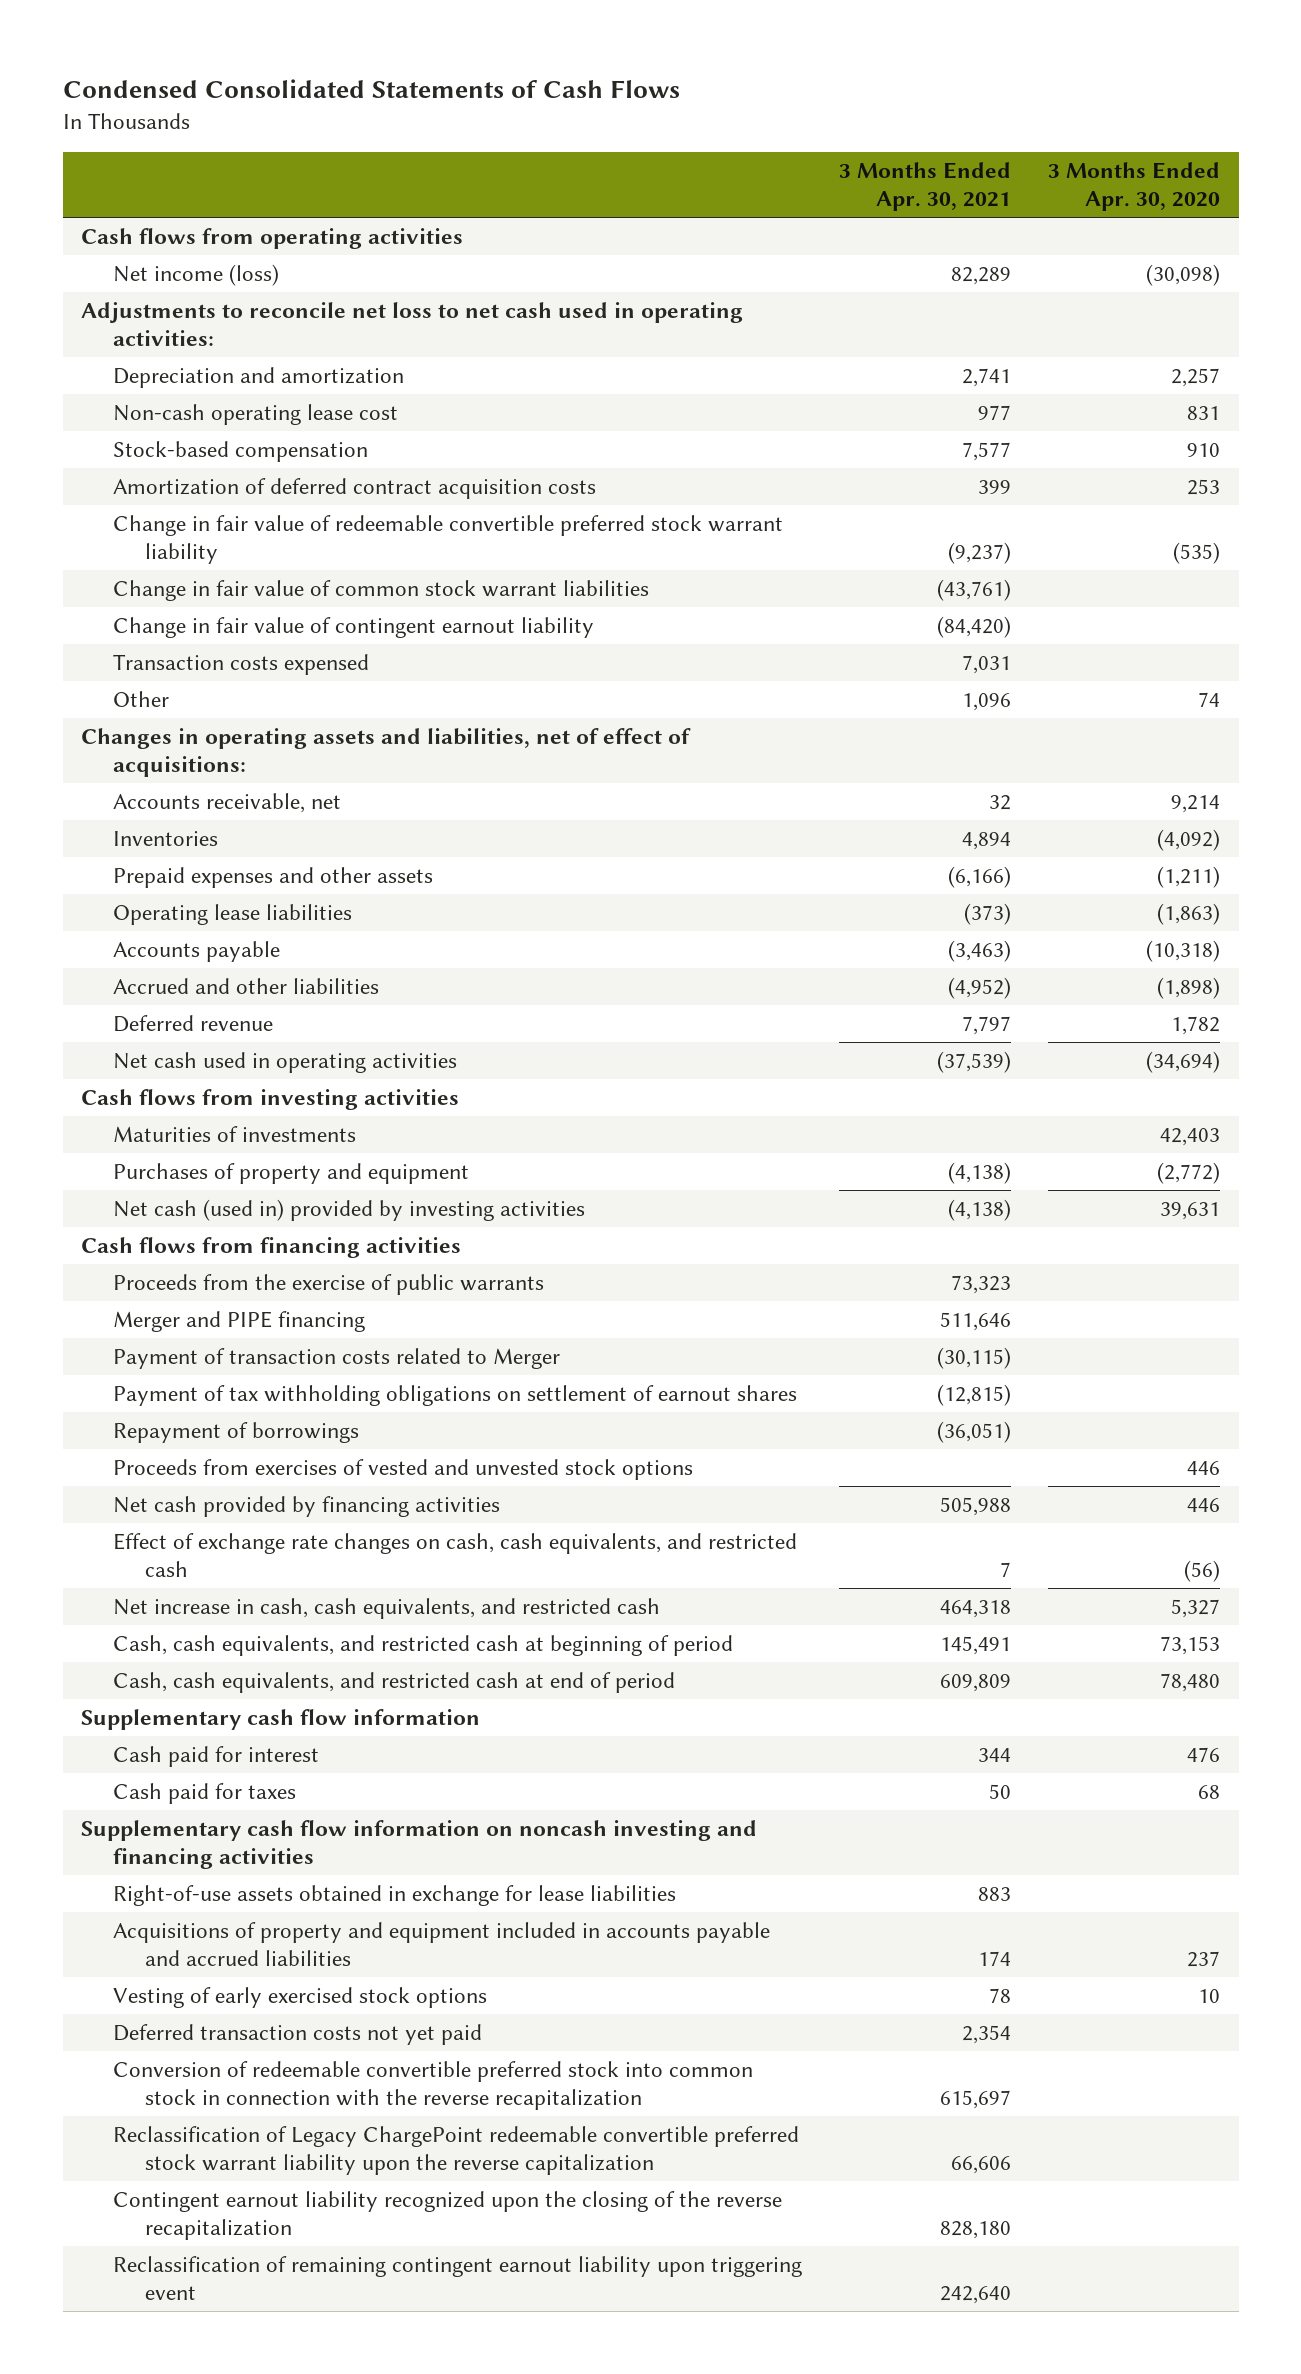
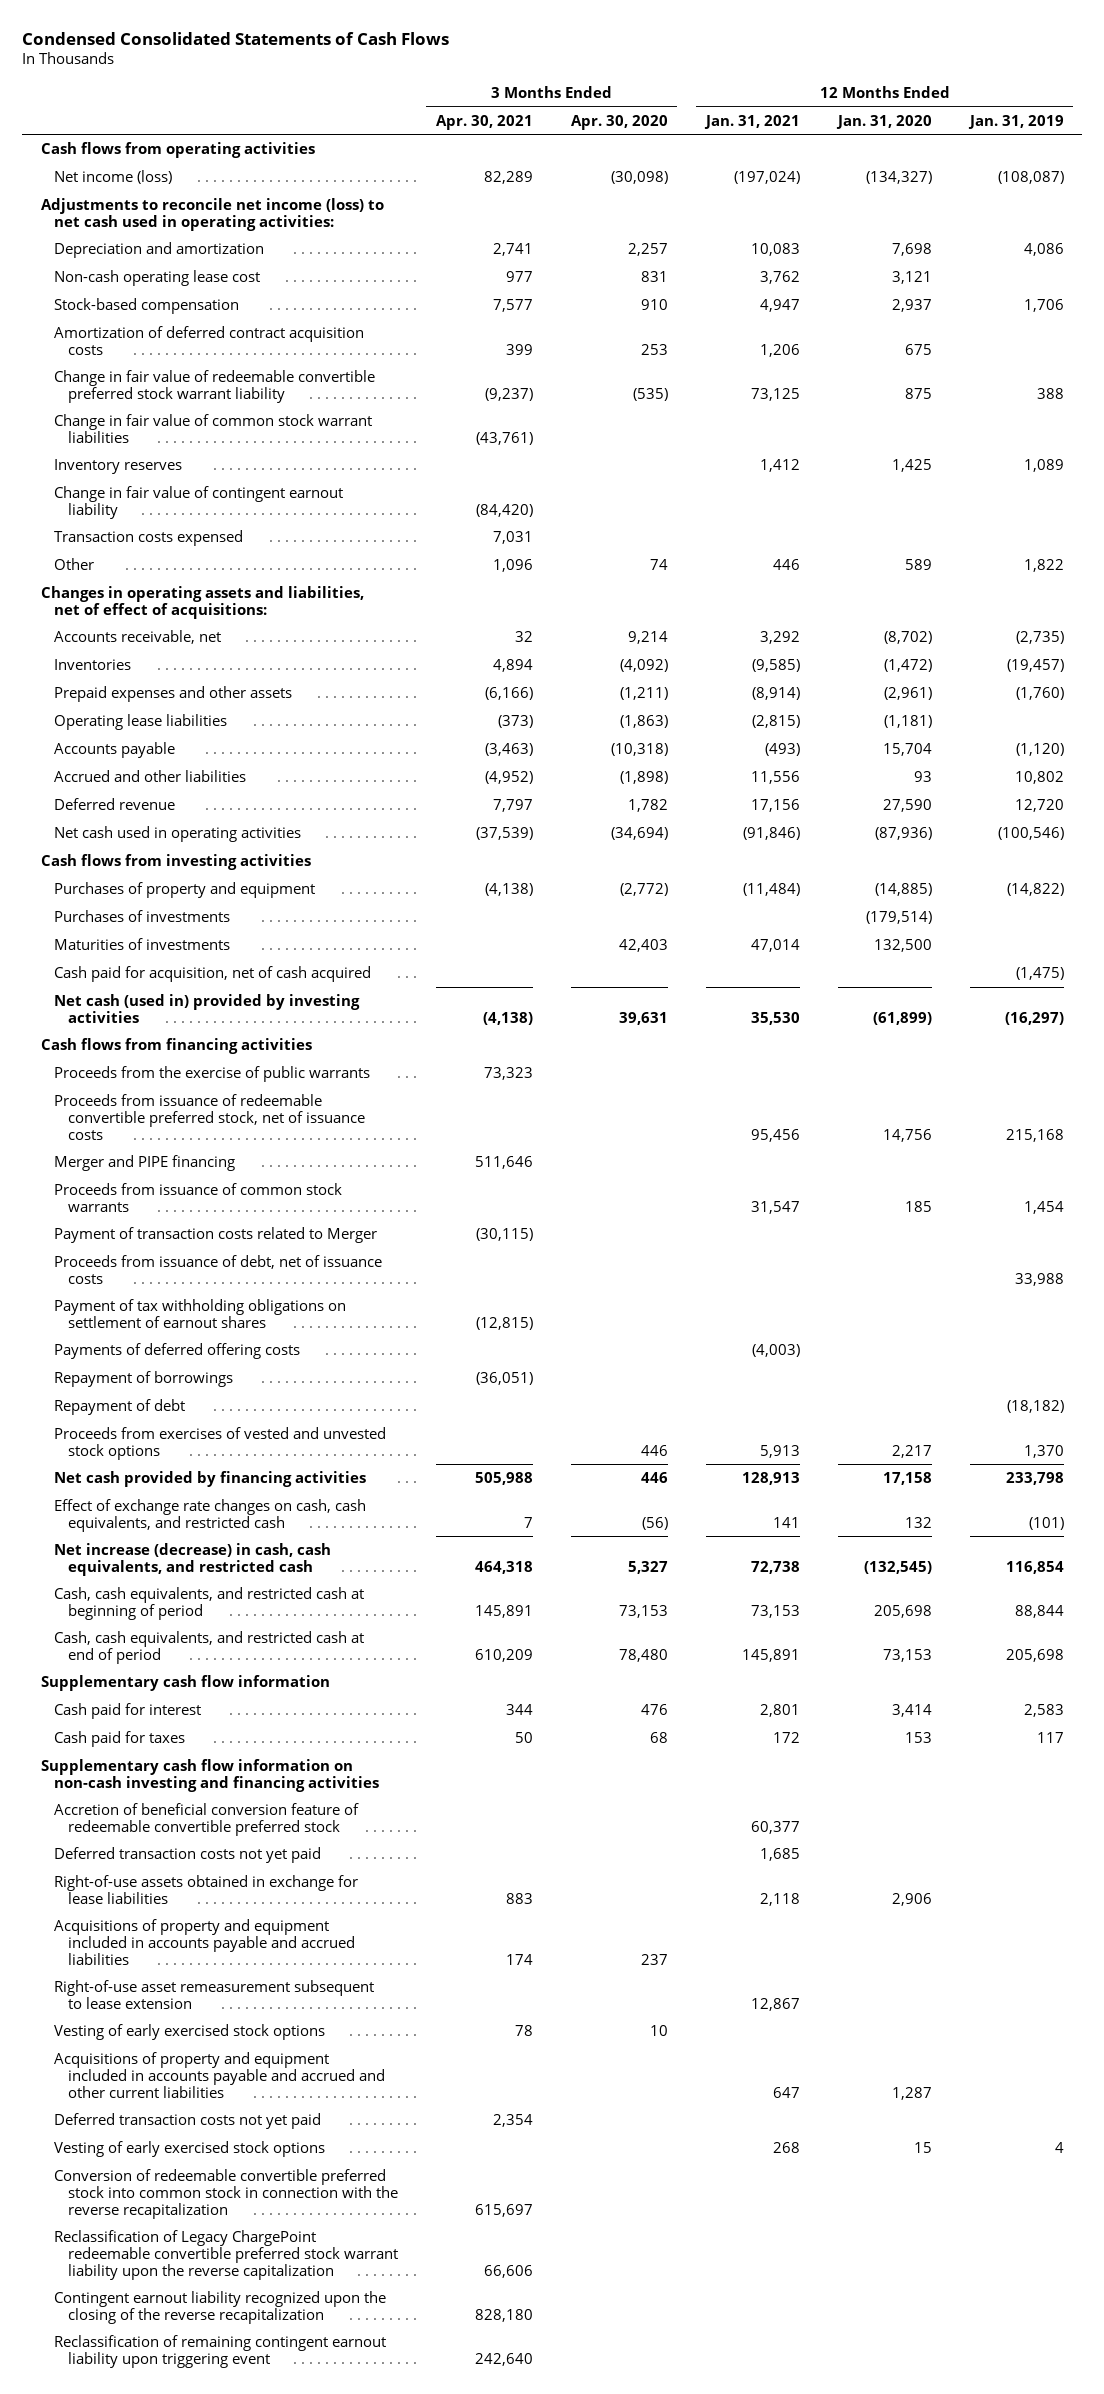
- | 3 Months Ended Apr. 30, 2021 | 3 Months Ended Apr. 30, 2020
+ | 3 Months Ended Apr. 30, 2021 | 3 Months Ended Apr. 30, 2020 | 12 Months Ended Jan. 31, 2021 | 12 Months Ended Jan. 31, 2020 | 12 Months Ended Jan. 31, 2019
- Adjustments to reconcile net loss to net cash used in operating activities:
+ Adjustments to reconcile net income (loss) to net cash used in operating activities:
+ Inventory reserves | | | 1,412 | 1,425 | 1,089
+ Purchases of investments | | | | (179,514) |
moved down: Maturities of investments | | 42,403 | 47,014 | 132,500 |
+ Cash paid for acquisition, net of cash acquired | | | | | (1,475)
+ Proceeds from issuance of redeemable convertible preferred stock, net of issuance costs | | | 95,456 | 14,756 | 215,168
+ Proceeds from issuance of common stock warrants | | | 31,547 | 185 | 1,454
+ Proceeds from issuance of debt, net of issuance costs | | | | | 33,988
+ Payments of deferred offering costs | | | (4,003) | |
+ Repayment of debt | | | | | (18,182)
- Net increase in cash, cash equivalents, and restricted cash | 464,318 | 5,327
- Cash, cash equivalents, and restricted cash at beginning of period | 145,491 | 73,153
- Cash, cash equivalents, and restricted cash at end of period | 609,809 | 78,480
+ Net increase (decrease) in cash, cash equivalents, and restricted cash | 464,318 | 5,327 | 72,738 | (132,545) | 116,854
+ Cash, cash equivalents, and restricted cash at beginning of period | 145,891 | 73,153 | 73,153 | 205,698 | 88,844
+ Cash, cash equivalents, and restricted cash at end of period | 610,209 | 78,480 | 145,891 | 73,153 | 205,698
- Supplementary cash flow information on noncash investing and financing activities
+ Supplementary cash flow information on non-cash investing and financing activities
+ Accretion of beneficial conversion feature of redeemable convertible preferred stock | | | 60,377 | |
+ Deferred transaction costs not yet paid | | | 1,685 | |
+ Right-of-use asset remeasurement subsequent to lease extension | | | 12,867 | |
+ Acquisitions of property and equipment included in accounts payable and accrued and other current liabilities | | | 647 | 1,287 |
+ Vesting of early exercised stock options | | | 268 | 15 | 4

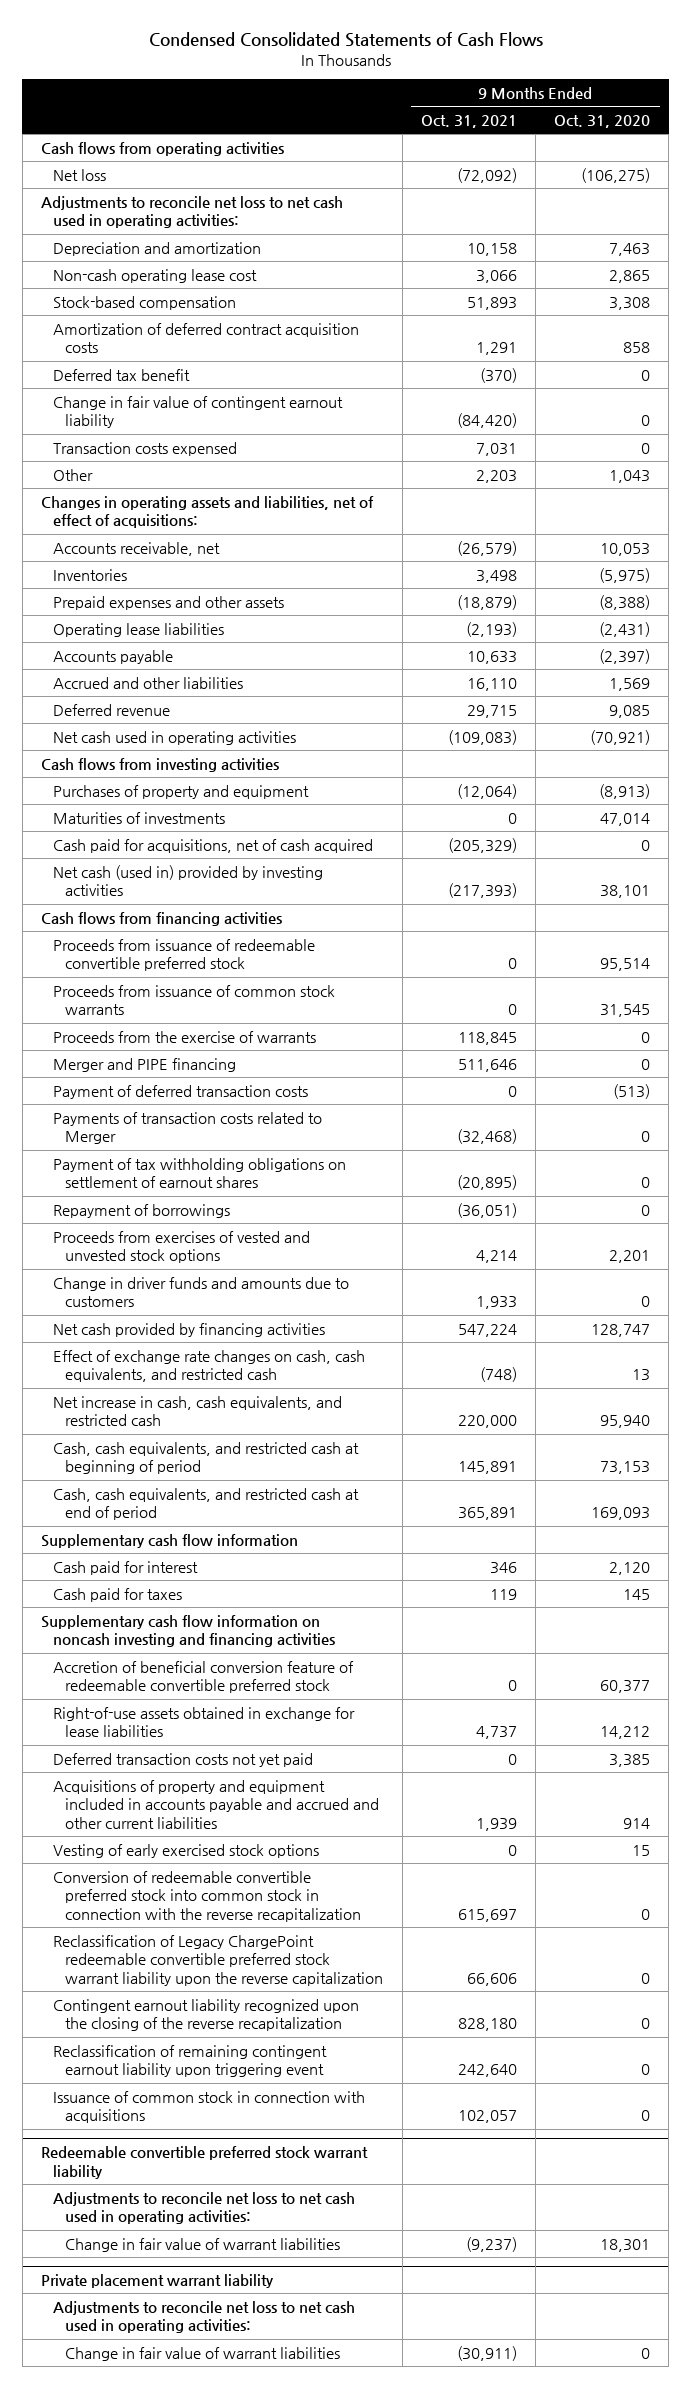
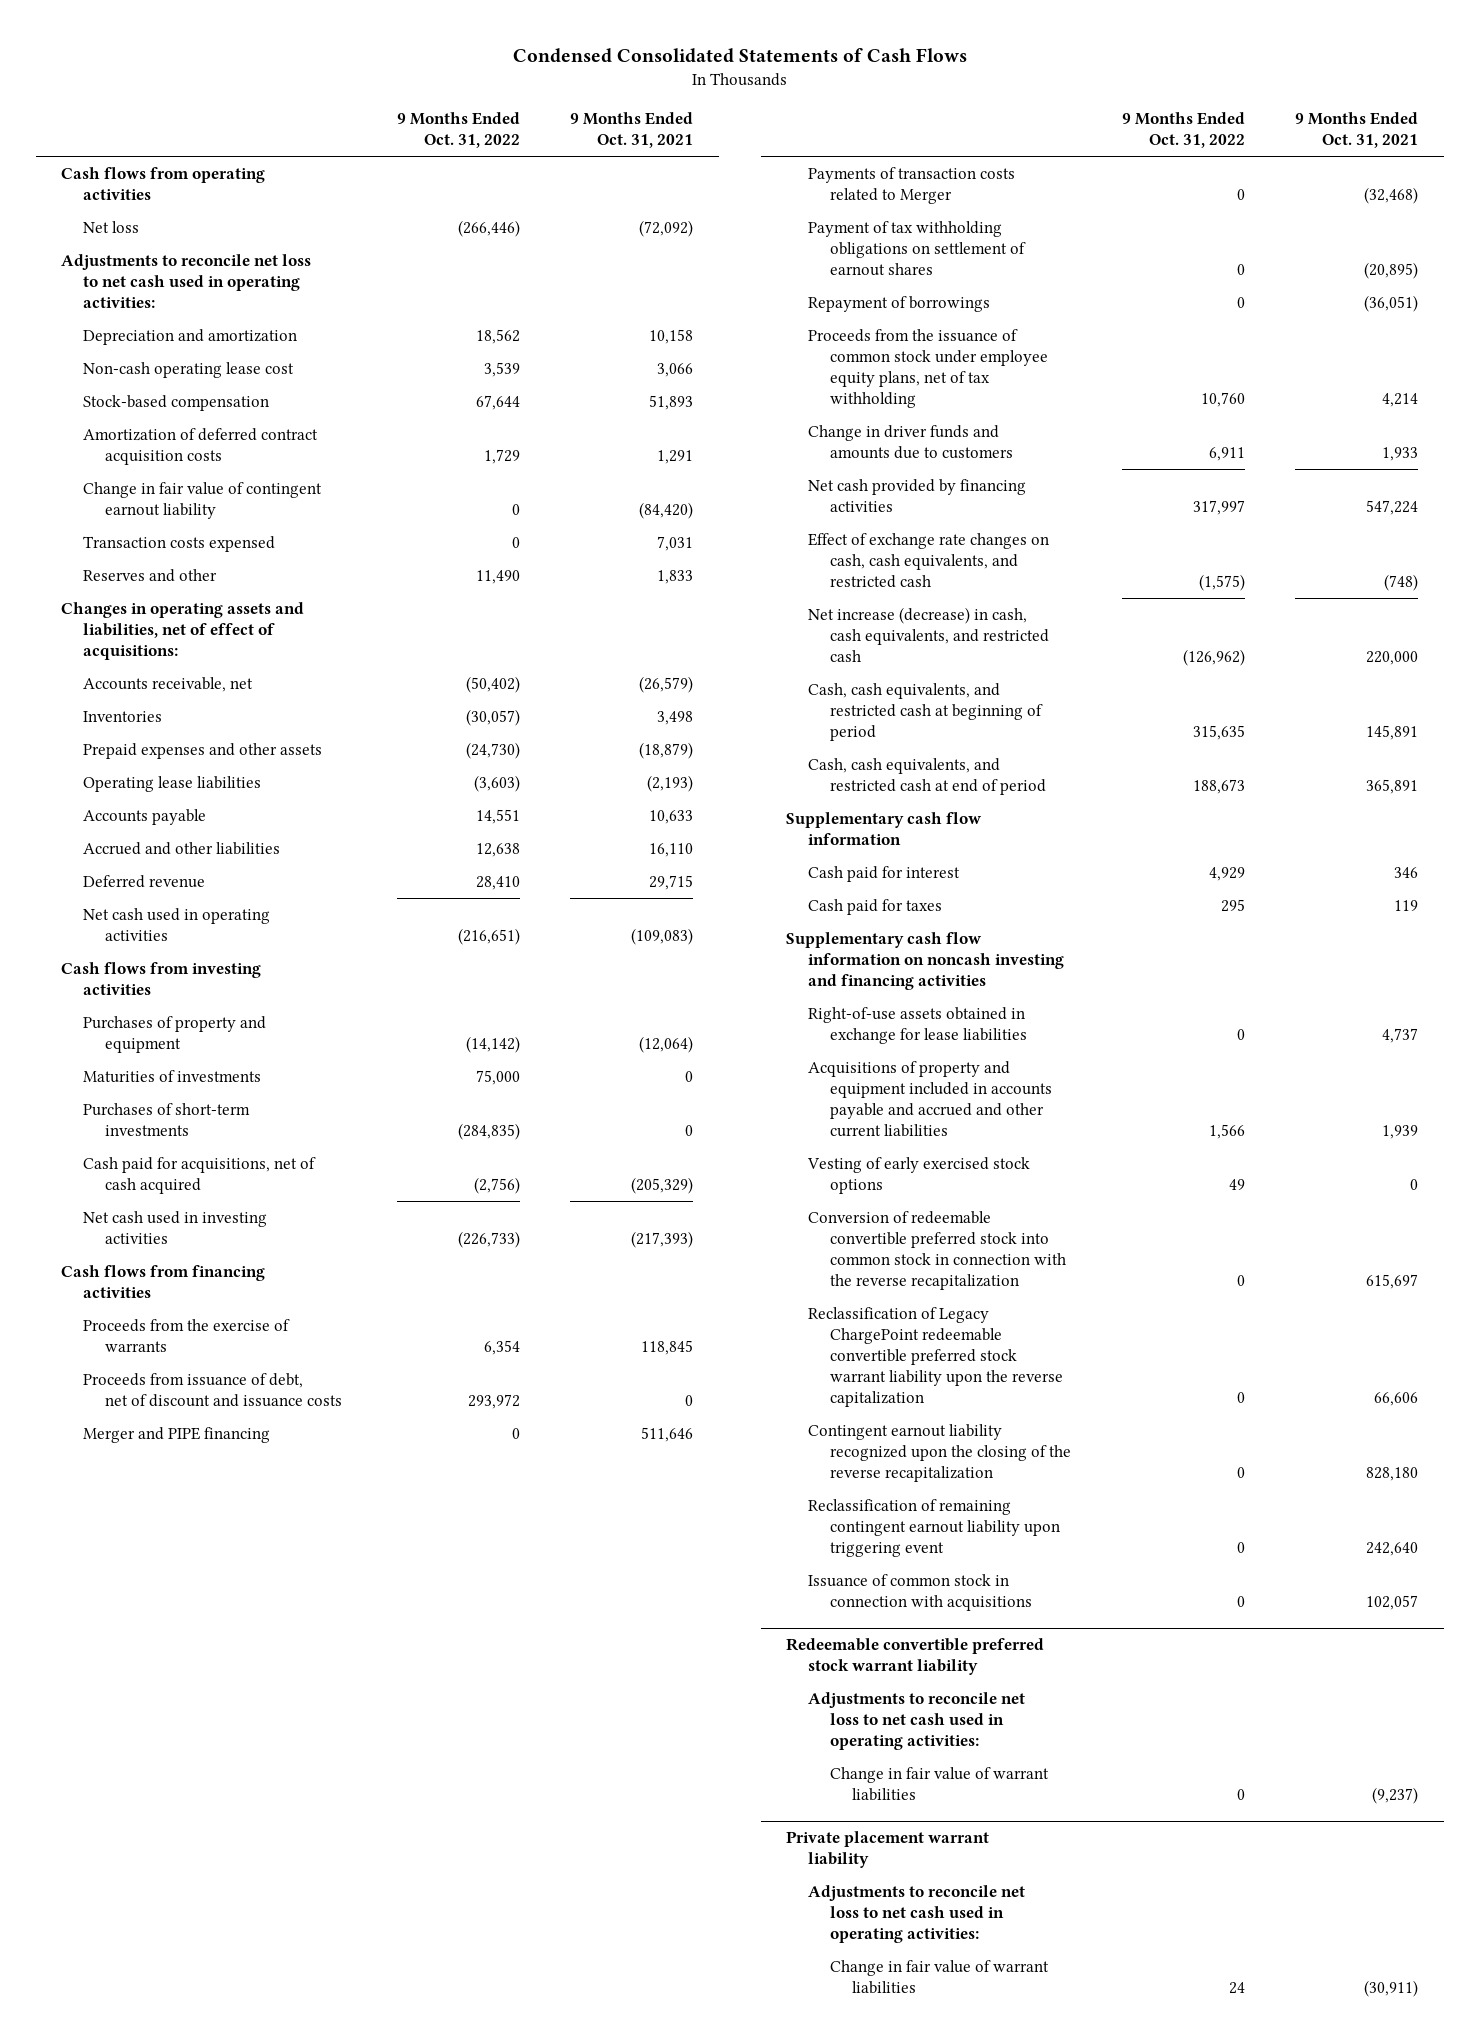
- | 9 Months Ended Oct. 31, 2021 | 9 Months Ended Oct. 31, 2020
+ | 9 Months Ended Oct. 31, 2022 | 9 Months Ended Oct. 31, 2021
- Deferred tax benefit | (370) | 0
- Other | 2,203 | 1,043
+ Reserves and other | 11,490 | 1,833
+ Purchases of short-term investments | (284,835) | 0
- Net cash (used in) provided by investing activities | (217,393) | 38,101
+ Net cash used in investing activities | (226,733) | (217,393)
- Proceeds from issuance of redeemable convertible preferred stock | 0 | 95,514
- Proceeds from issuance of common stock warrants | 0 | 31,545
+ Proceeds from issuance of debt, net of discount and issuance costs | 293,972 | 0
- Payment of deferred transaction costs | 0 | (513)
- Proceeds from exercises of vested and unvested stock options | 4,214 | 2,201
+ Proceeds from the issuance of common stock under employee equity plans, net of tax withholding | 10,760 | 4,214
- Net increase in cash, cash equivalents, and restricted cash | 220,000 | 95,940
+ Net increase (decrease) in cash, cash equivalents, and restricted cash | (126,962) | 220,000
- Accretion of beneficial conversion feature of redeemable convertible preferred stock | 0 | 60,377
- Deferred transaction costs not yet paid | 0 | 3,385

